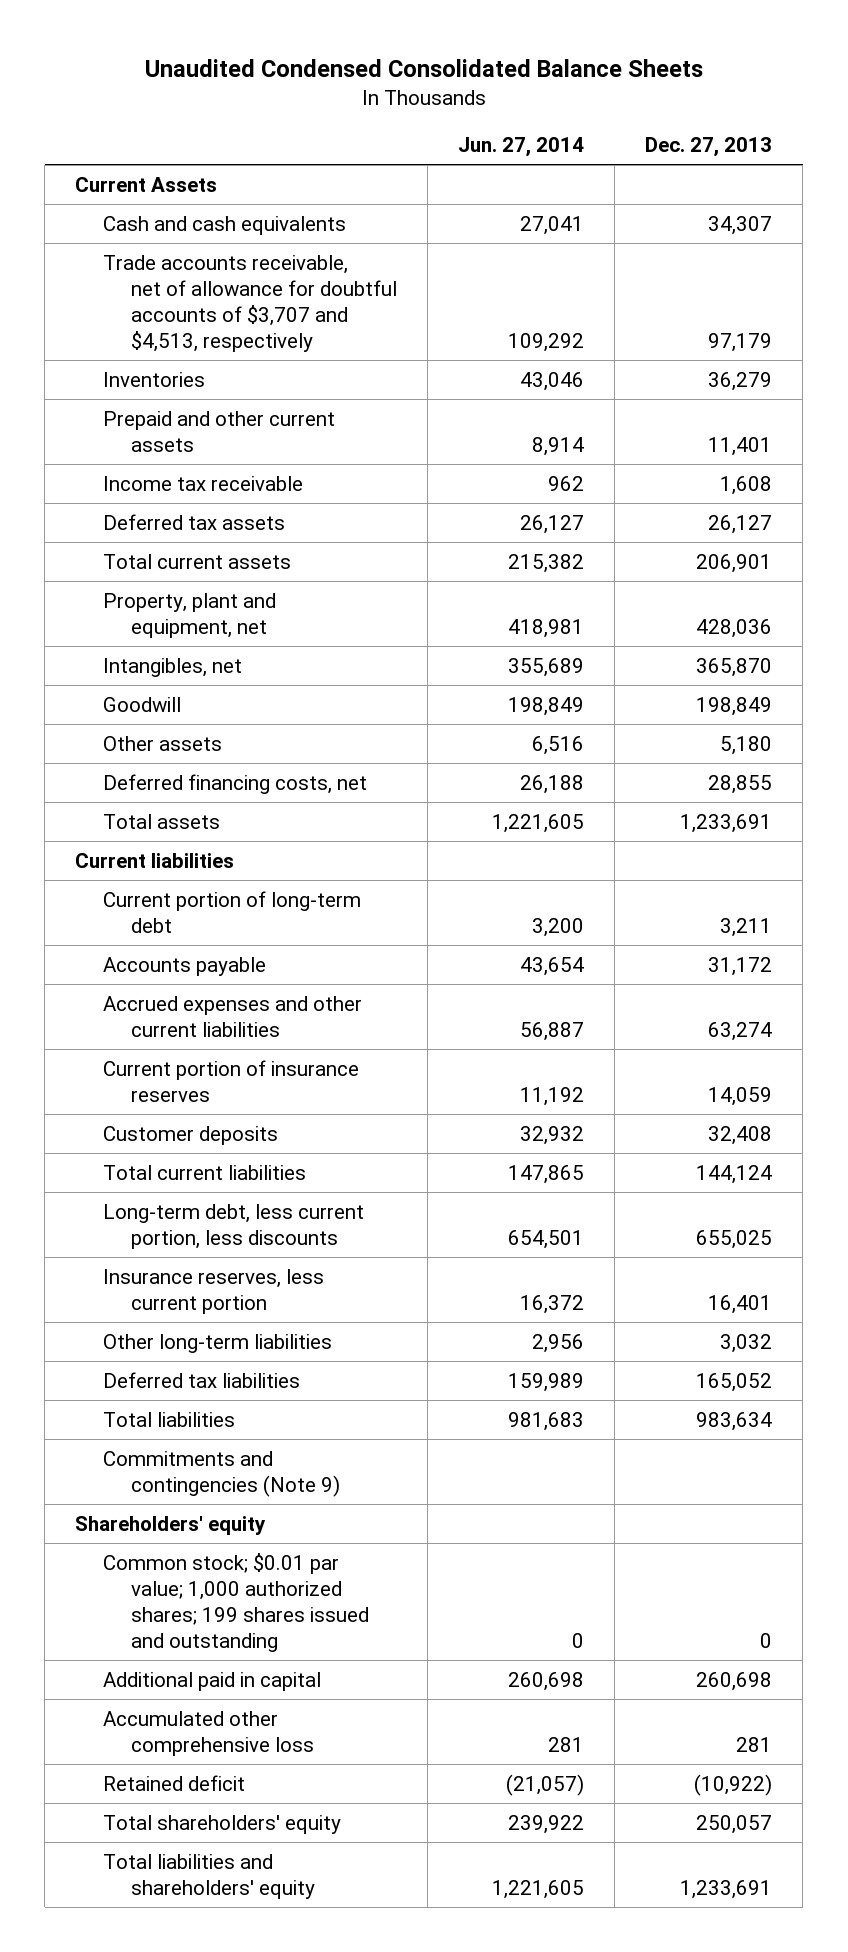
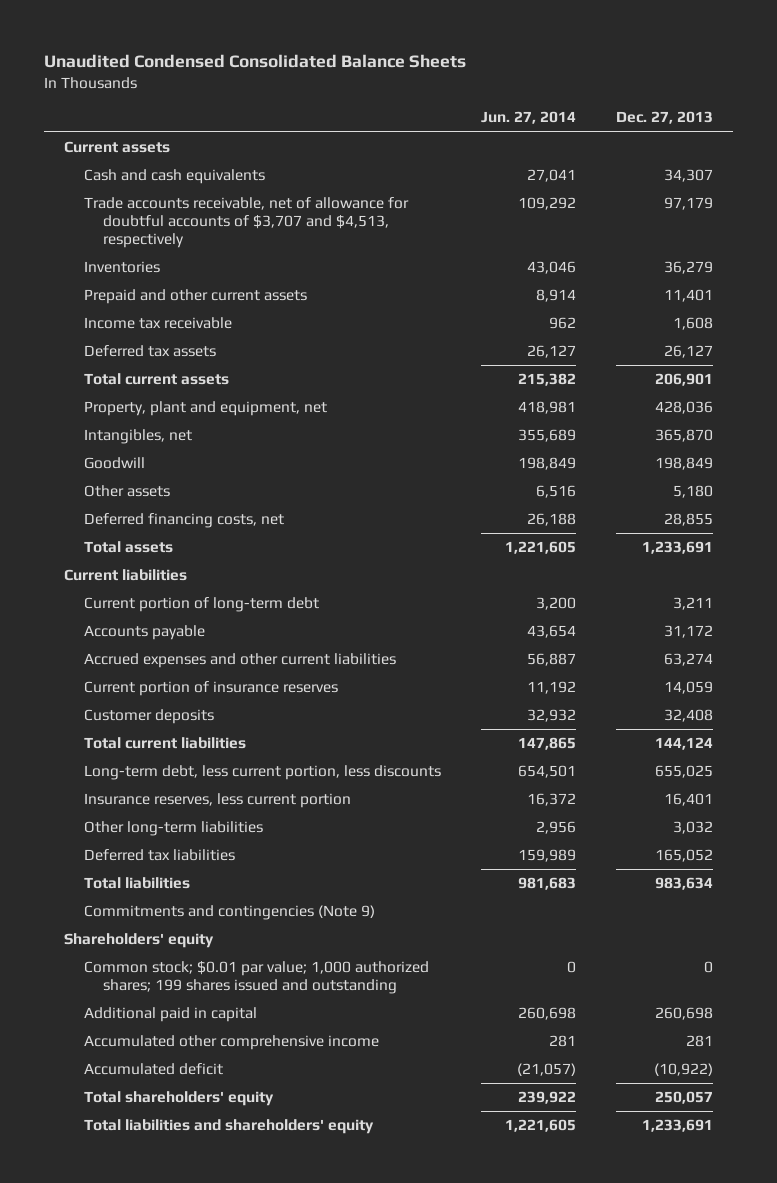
- Current Assets
+ Current assets
- Accumulated other comprehensive loss | 281 | 281
- Retained deficit | (21,057) | (10,922)
+ Accumulated other comprehensive income | 281 | 281
+ Accumulated deficit | (21,057) | (10,922)

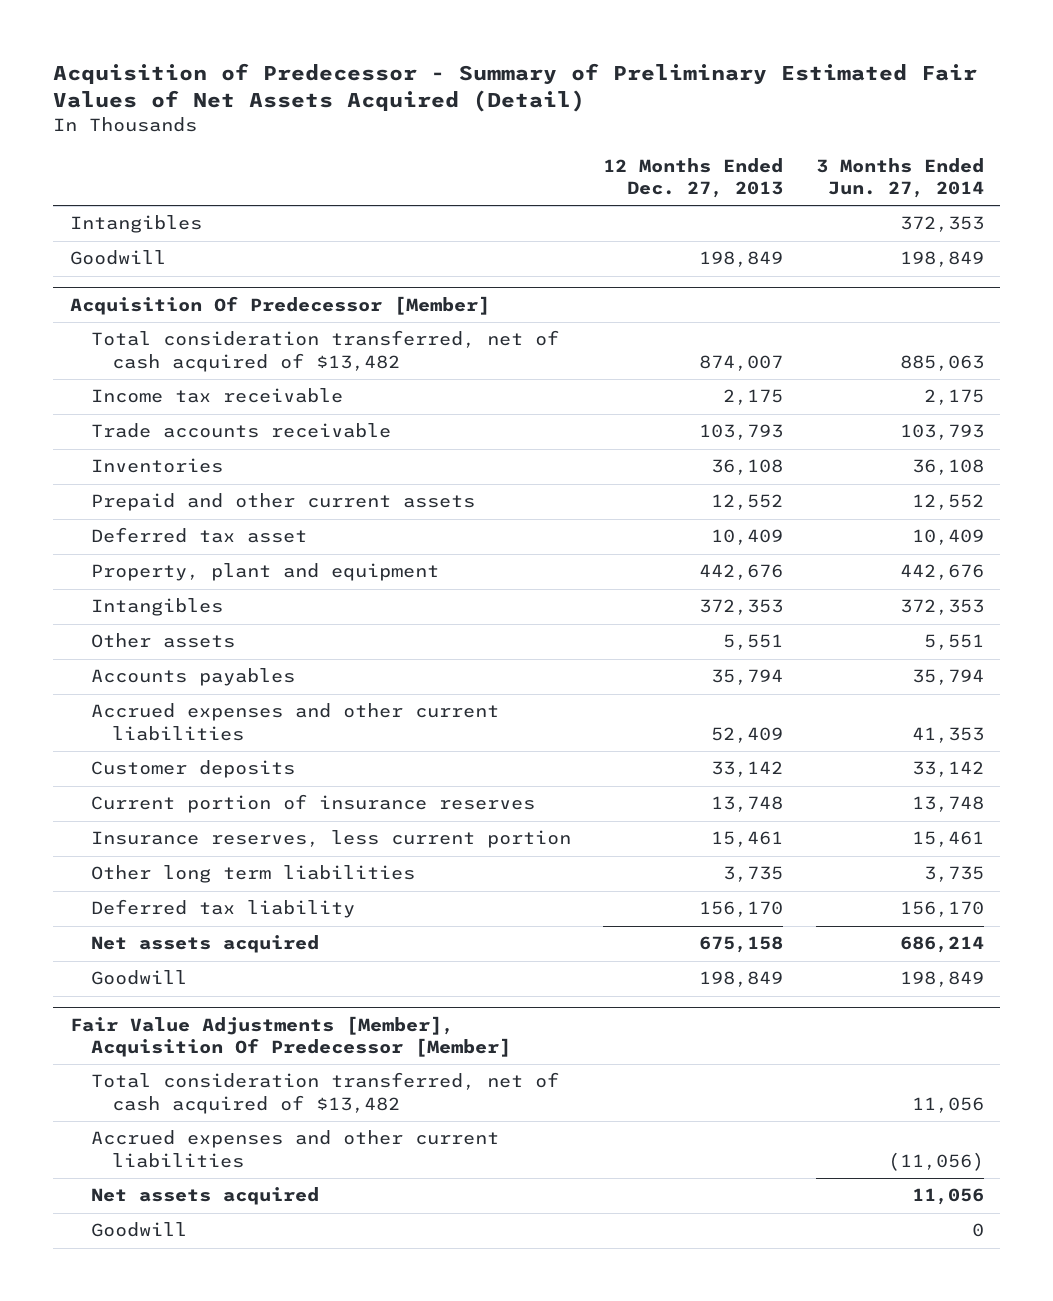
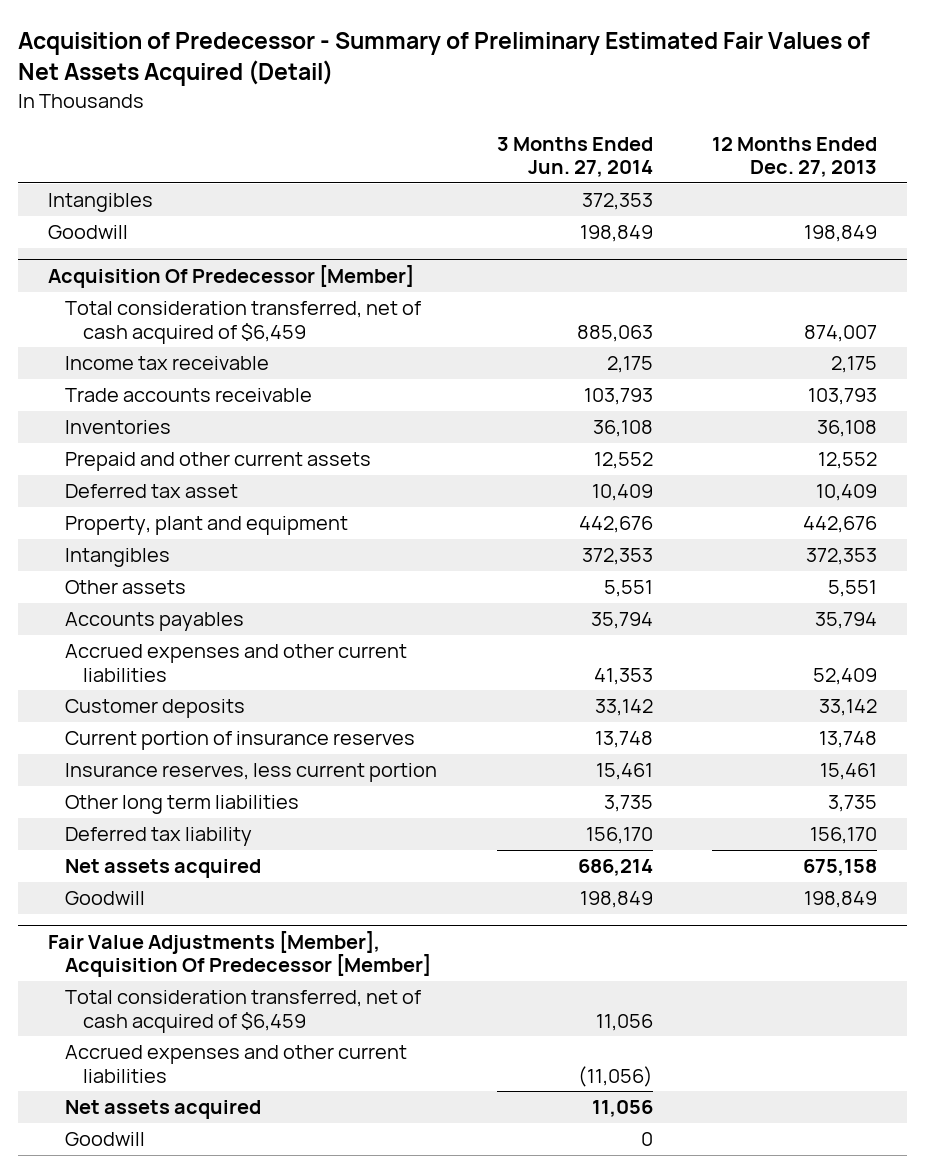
- | 12 Months Ended Dec. 27, 2013 | 3 Months Ended Jun. 27, 2014
+ | 3 Months Ended Jun. 27, 2014 | 12 Months Ended Dec. 27, 2013
@ Acquisition Of Predecessor [Member]
- Total consideration transferred, net of cash acquired of $13,482 | 874,007 | 885,063
+ Total consideration transferred, net of cash acquired of $6,459 | 885,063 | 874,007
@ Fair Value Adjustments [Member], Acquisition Of Predecessor [Member]
- Total consideration transferred, net of cash acquired of $13,482 | | 11,056
+ Total consideration transferred, net of cash acquired of $6,459 | 11,056 |

